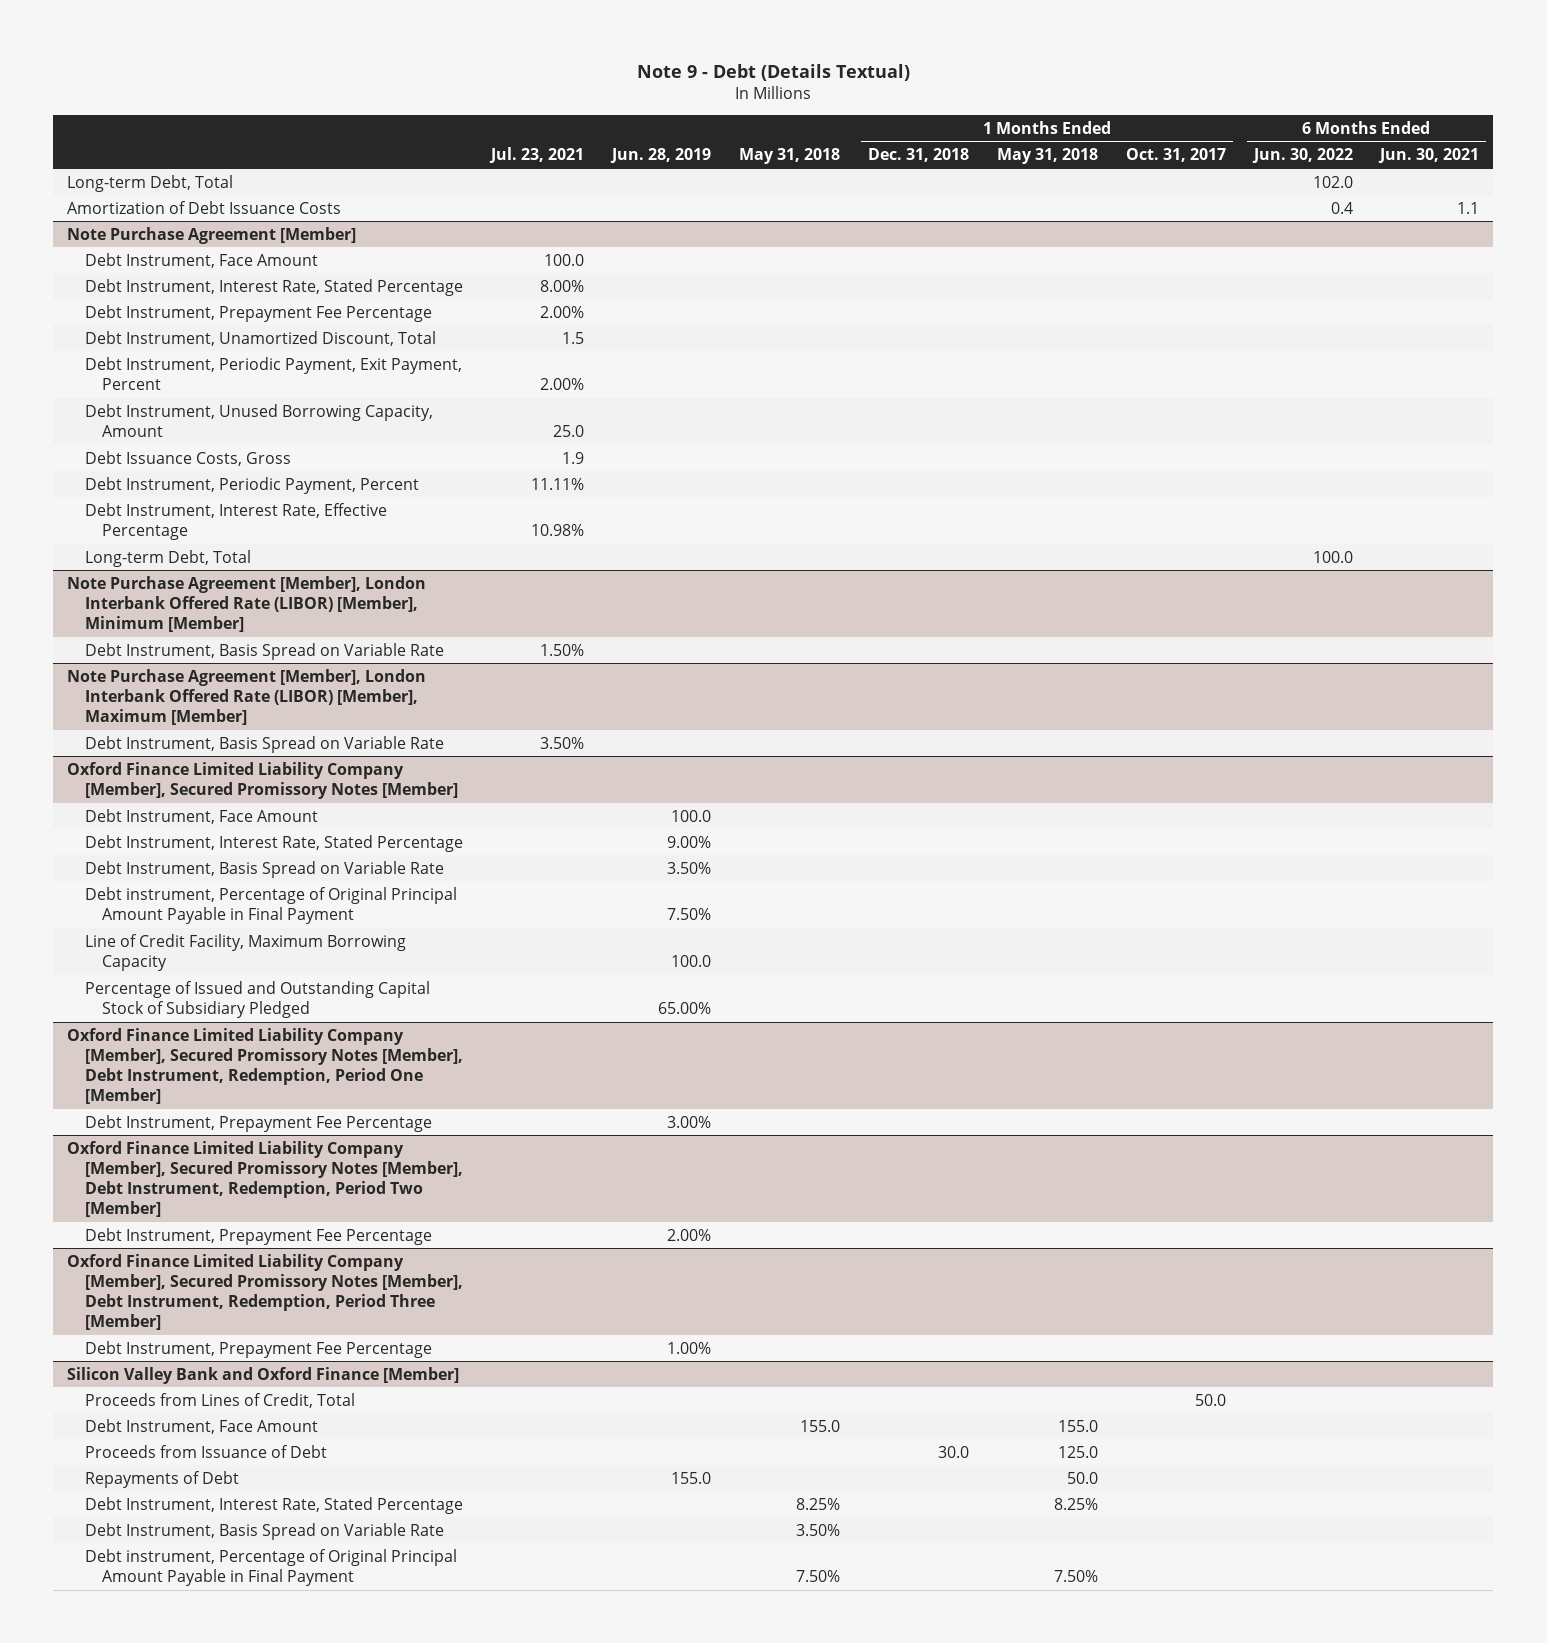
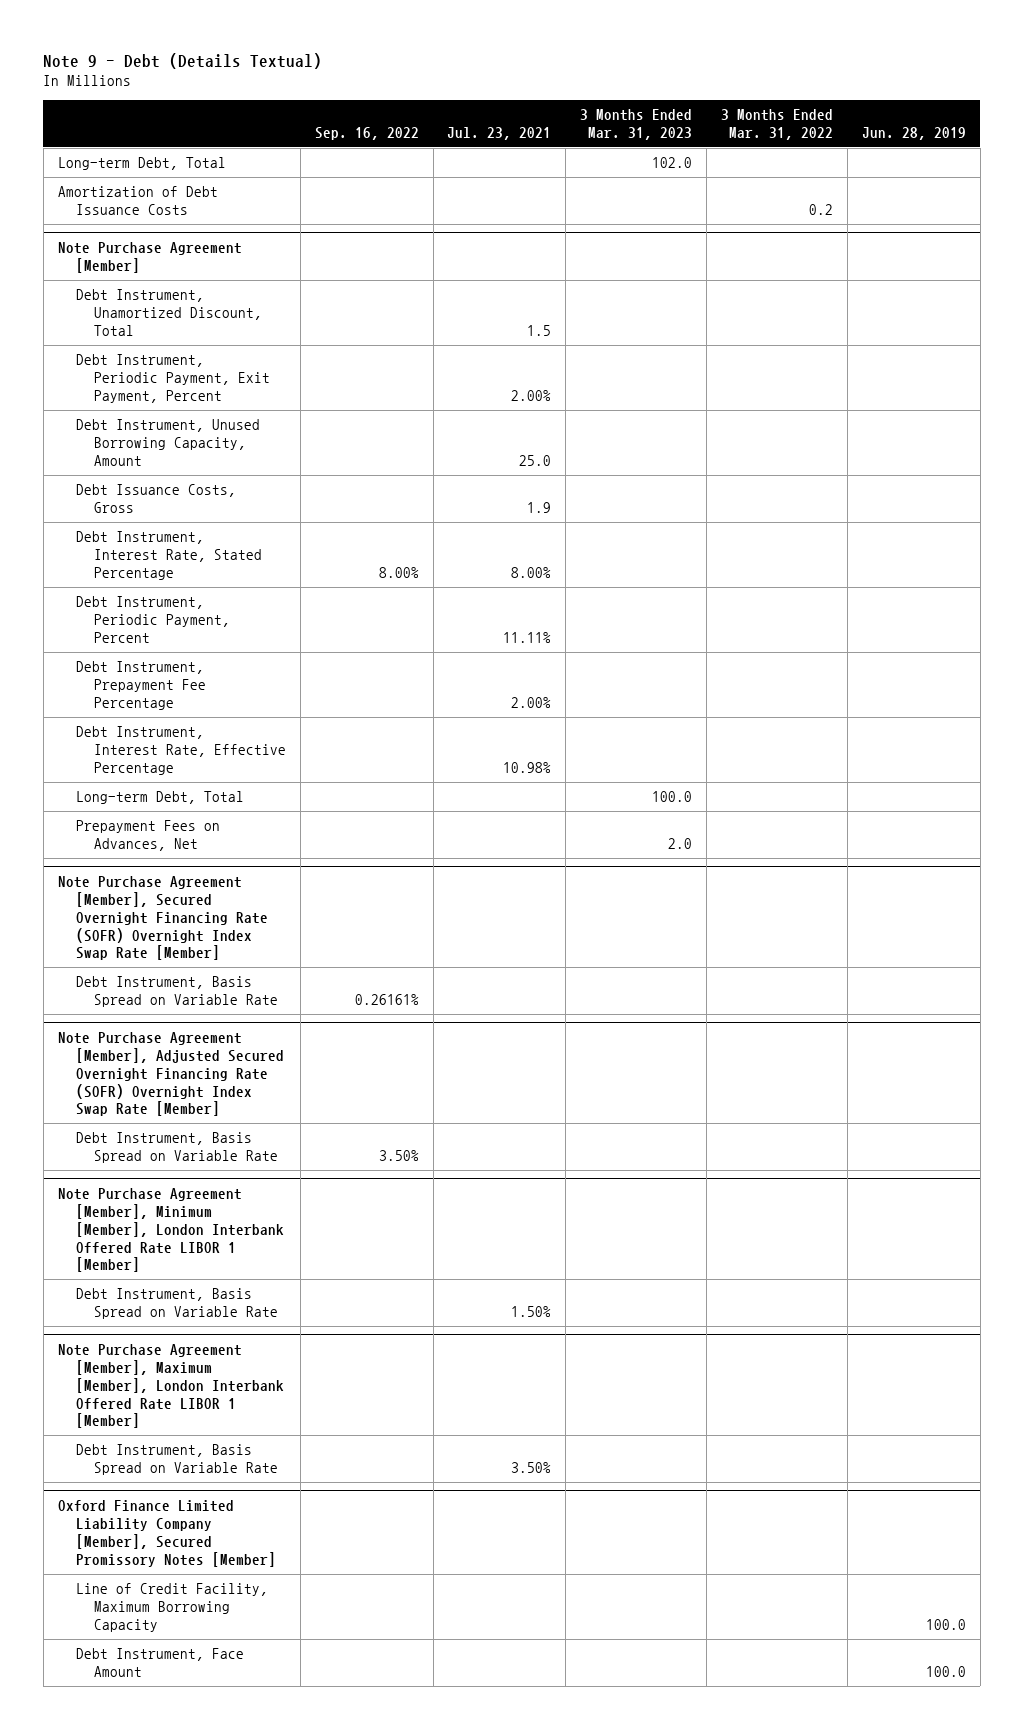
- | Jul. 23, 2021 | Jun. 28, 2019 | May 31, 2018 | 1 Months Ended Dec. 31, 2018 | 1 Months Ended May 31, 2018 | 1 Months Ended Oct. 31, 2017 | 6 Months Ended Jun. 30, 2022 | 6 Months Ended Jun. 30, 2021
+ | Sep. 16, 2022 | Jul. 23, 2021 | 3 Months Ended Mar. 31, 2023 | 3 Months Ended Mar. 31, 2022 | Jun. 28, 2019
@ Note Purchase Agreement [Member]
- Debt Instrument, Face Amount | 100.0 | | | | | | |
moved down: Debt Instrument, Interest Rate, Stated Percentage | 8.00% | 8.00% | | |
moved down: Debt Instrument, Prepayment Fee Percentage | | 2.00% | | |
- Note Purchase Agreement [Member], London Interbank Offered Rate (LIBOR) [Member], Minimum [Member]
@ Note Purchase Agreement [Member]
+ Prepayment Fees on Advances, Net | | | 2.0 | |
+ Note Purchase Agreement [Member], Secured Overnight Financing Rate (SOFR) Overnight Index Swap Rate [Member]
+ Debt Instrument, Basis Spread on Variable Rate | 0.26161% | | | |
+ Note Purchase Agreement [Member], Adjusted Secured Overnight Financing Rate (SOFR) Overnight Index Swap Rate [Member]
+ Debt Instrument, Basis Spread on Variable Rate | 3.50% | | | |
+ Note Purchase Agreement [Member], Minimum [Member], London Interbank Offered Rate LIBOR 1 [Member]
- Note Purchase Agreement [Member], London Interbank Offered Rate (LIBOR) [Member], Maximum [Member]
+ Note Purchase Agreement [Member], Maximum [Member], London Interbank Offered Rate LIBOR 1 [Member]
@ Oxford Finance Limited Liability Company [Member], Secured Promissory Notes [Member]
- Debt Instrument, Interest Rate, Stated Percentage | | 9.00% | | | | | |
- Debt Instrument, Basis Spread on Variable Rate | | 3.50% | | | | | |
- Debt instrument, Percentage of Original Principal Amount Payable in Final Payment | | 7.50% | | | | | |
- Percentage of Issued and Outstanding Capital Stock of Subsidiary Pledged | | 65.00% | | | | | |
- Oxford Finance Limited Liability Company [Member], Secured Promissory Notes [Member], Debt Instrument, Redemption, Period One [Member]
- Debt Instrument, Prepayment Fee Percentage | | 3.00% | | | | | |
- Oxford Finance Limited Liability Company [Member], Secured Promissory Notes [Member], Debt Instrument, Redemption, Period Two [Member]
- Debt Instrument, Prepayment Fee Percentage | | 2.00% | | | | | |
- Oxford Finance Limited Liability Company [Member], Secured Promissory Notes [Member], Debt Instrument, Redemption, Period Three [Member]
- Debt Instrument, Prepayment Fee Percentage | | 1.00% | | | | | |
- Silicon Valley Bank and Oxford Finance [Member]
- Proceeds from Lines of Credit, Total | | | | | | 50.0 | |
- Debt Instrument, Face Amount | | | 155.0 | | 155.0 | | |
- Proceeds from Issuance of Debt | | | | 30.0 | 125.0 | | |
- Repayments of Debt | | 155.0 | | | 50.0 | | |
- Debt Instrument, Interest Rate, Stated Percentage | | | 8.25% | | 8.25% | | |
- Debt Instrument, Basis Spread on Variable Rate | | | 3.50% | | | | |
- Debt instrument, Percentage of Original Principal Amount Payable in Final Payment | | | 7.50% | | 7.50% | | |
@ Oxford Finance Limited Liability Company [Member], Secured Promissory Notes [Member]
moved down: Debt Instrument, Face Amount | | | | | 100.0

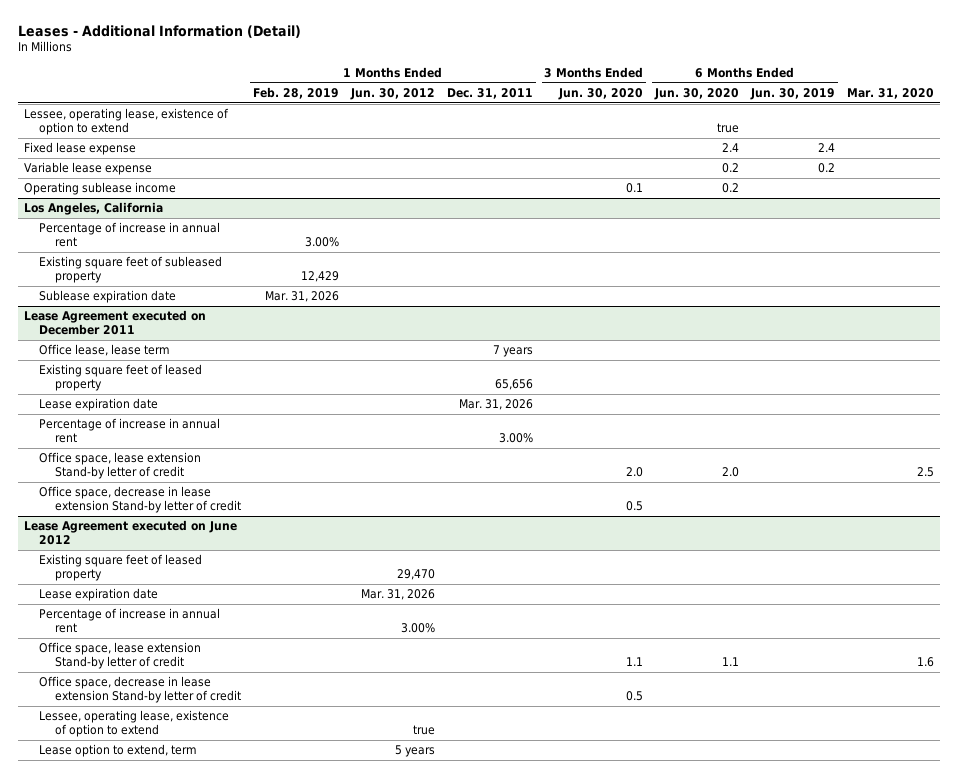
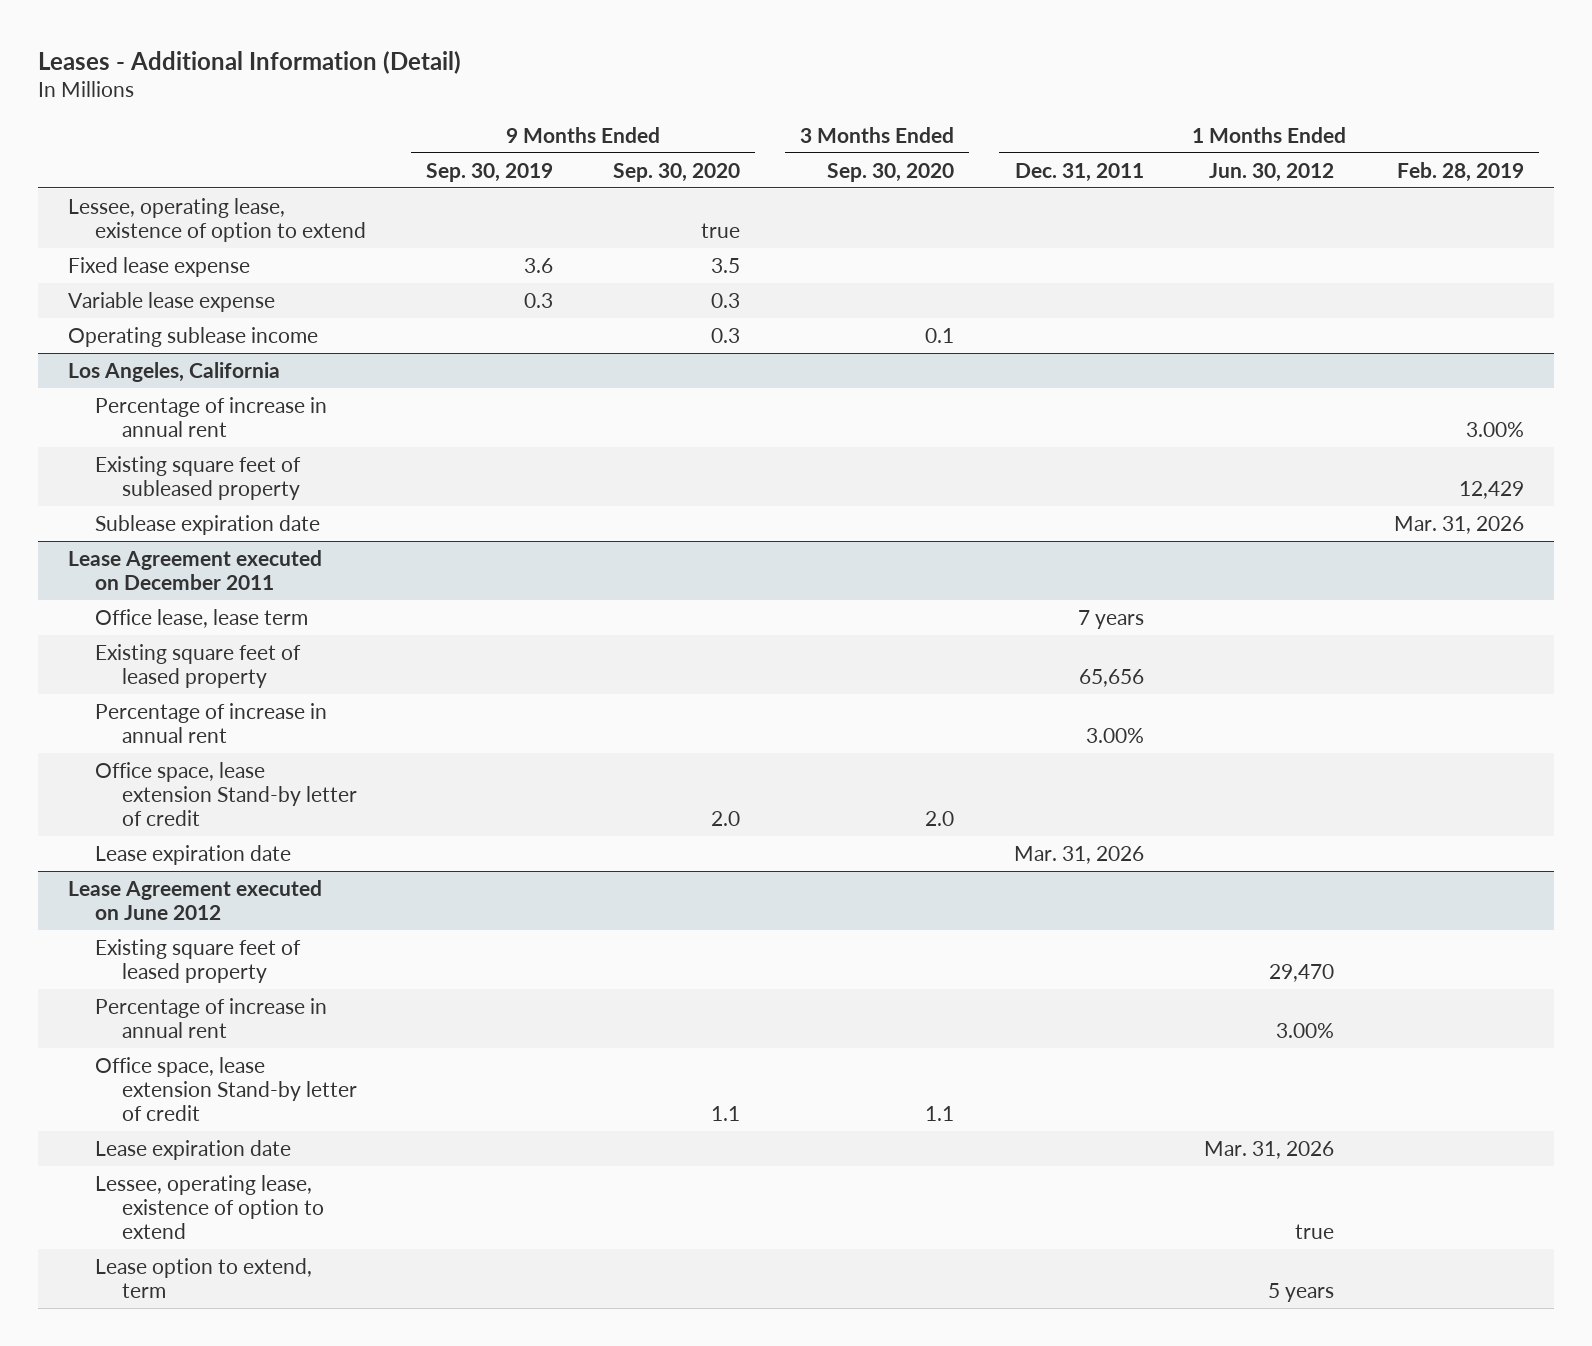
- | 1 Months Ended Feb. 28, 2019 | 1 Months Ended Jun. 30, 2012 | 1 Months Ended Dec. 31, 2011 | 3 Months Ended Jun. 30, 2020 | 6 Months Ended Jun. 30, 2020 | 6 Months Ended Jun. 30, 2019 | Mar. 31, 2020
+ | 9 Months Ended Sep. 30, 2019 | 9 Months Ended Sep. 30, 2020 | 3 Months Ended Sep. 30, 2020 | 1 Months Ended Dec. 31, 2011 | 1 Months Ended Jun. 30, 2012 | 1 Months Ended Feb. 28, 2019
@ Lease Agreement executed on December 2011
- Office space, decrease in lease extension Stand-by letter of credit | | | | 0.5 | | |
moved down: Lease expiration date | | | | Mar. 31, 2026 | |
@ Lease Agreement executed on June 2012
- Office space, decrease in lease extension Stand-by letter of credit | | | | 0.5 | | |
moved down: Lease expiration date | | | | | Mar. 31, 2026 |

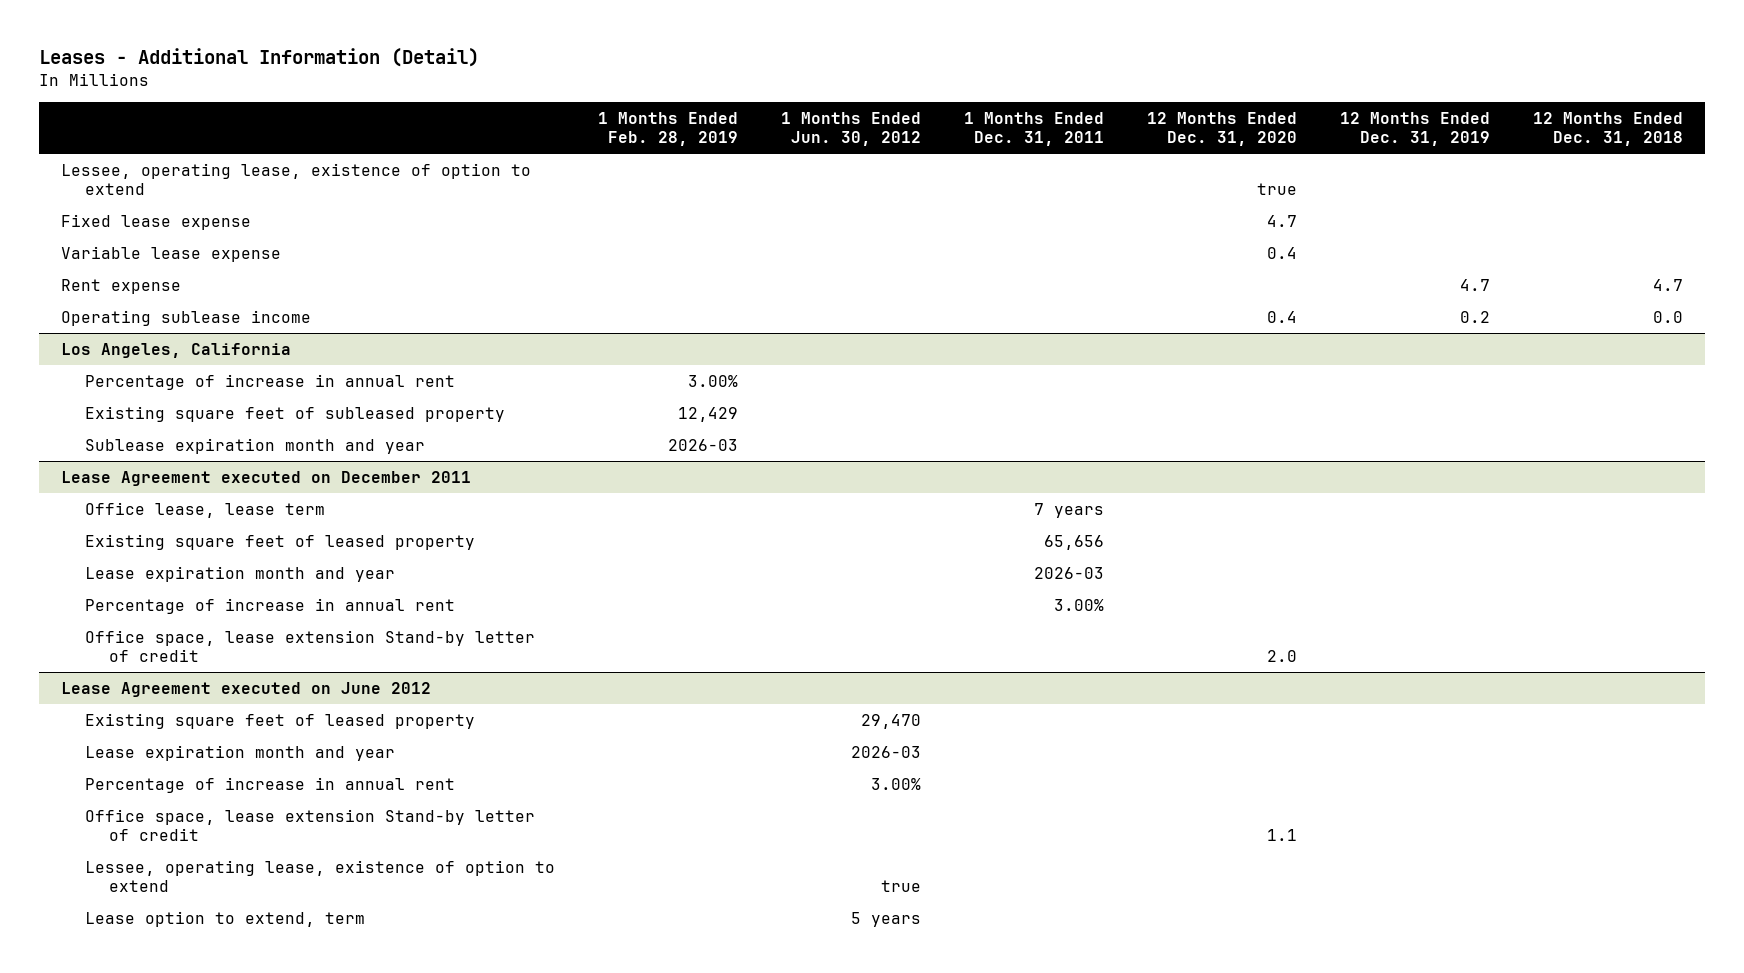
- | 9 Months Ended Sep. 30, 2019 | 9 Months Ended Sep. 30, 2020 | 3 Months Ended Sep. 30, 2020 | 1 Months Ended Dec. 31, 2011 | 1 Months Ended Jun. 30, 2012 | 1 Months Ended Feb. 28, 2019
+ | 1 Months Ended Feb. 28, 2019 | 1 Months Ended Jun. 30, 2012 | 1 Months Ended Dec. 31, 2011 | 12 Months Ended Dec. 31, 2020 | 12 Months Ended Dec. 31, 2019 | 12 Months Ended Dec. 31, 2018
+ Rent expense | | | | | 4.7 | 4.7
@ Los Angeles, California
- Sublease expiration date | | | | | | Mar. 31, 2026
+ Sublease expiration month and year | 2026-03 | | | | |
@ Lease Agreement executed on December 2011
+ Lease expiration month and year | | | 2026-03 | | |
- Lease expiration date | | | | Mar. 31, 2026 | |
@ Lease Agreement executed on June 2012
+ Lease expiration month and year | | 2026-03 | | | |
- Lease expiration date | | | | | Mar. 31, 2026 |

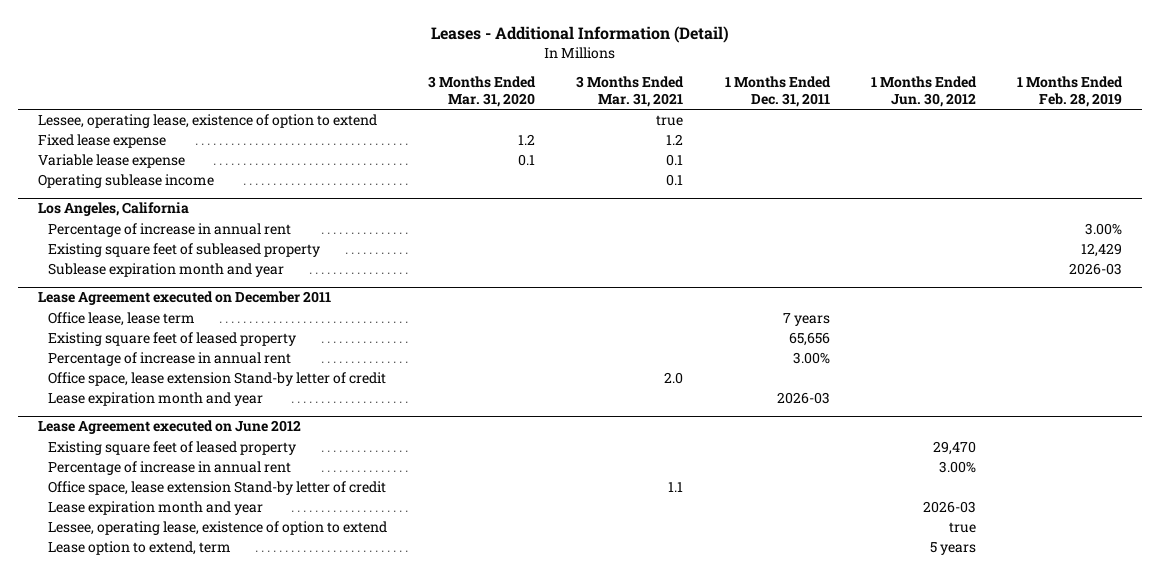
- | 1 Months Ended Feb. 28, 2019 | 1 Months Ended Jun. 30, 2012 | 1 Months Ended Dec. 31, 2011 | 12 Months Ended Dec. 31, 2020 | 12 Months Ended Dec. 31, 2019 | 12 Months Ended Dec. 31, 2018
+ | 3 Months Ended Mar. 31, 2020 | 3 Months Ended Mar. 31, 2021 | 1 Months Ended Dec. 31, 2011 | 1 Months Ended Jun. 30, 2012 | 1 Months Ended Feb. 28, 2019
- Rent expense | | | | | 4.7 | 4.7
@ Lease Agreement executed on December 2011
moved down: Lease expiration month and year | | | 2026-03 | |
@ Lease Agreement executed on June 2012
moved down: Lease expiration month and year | | | | 2026-03 |

